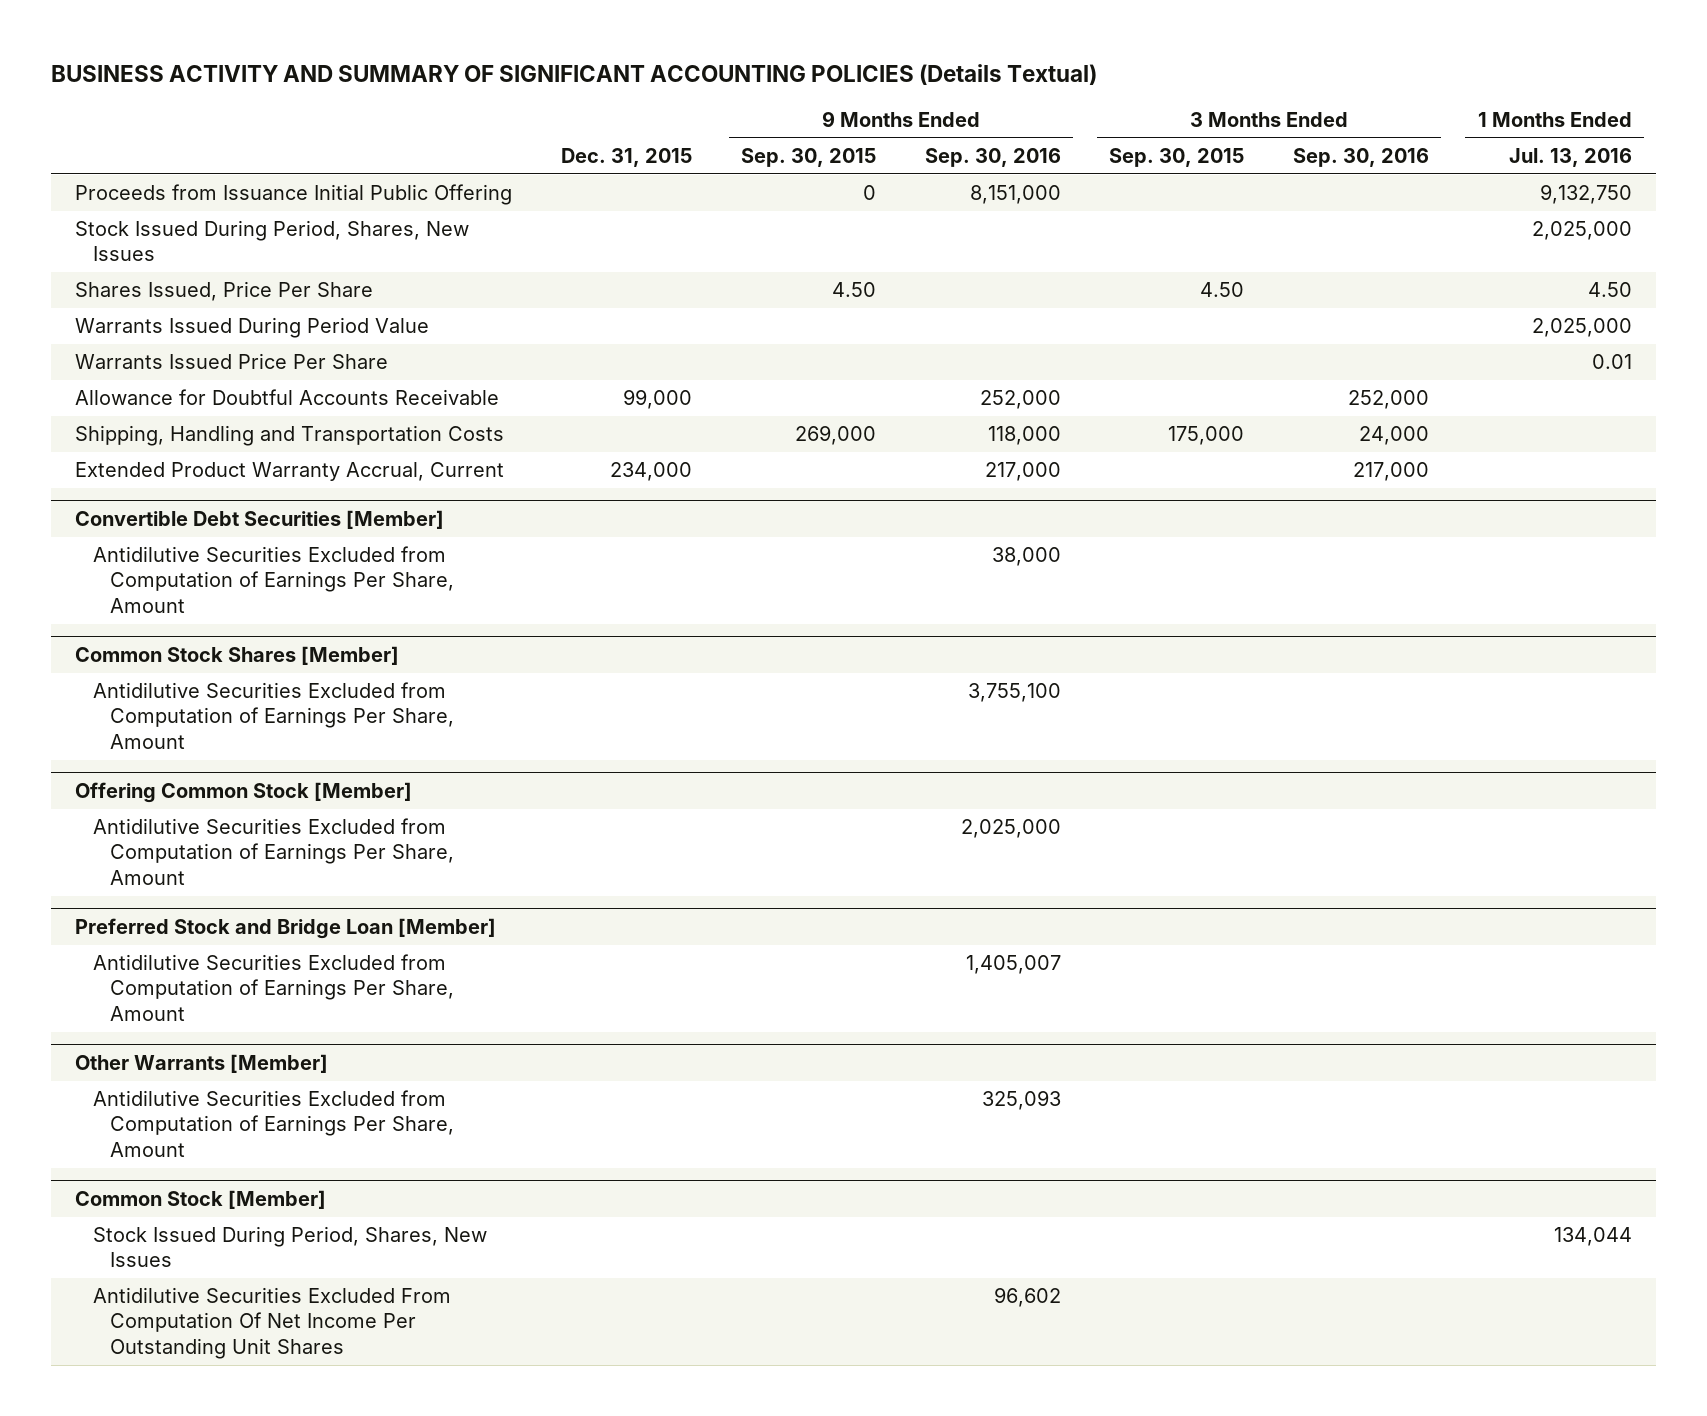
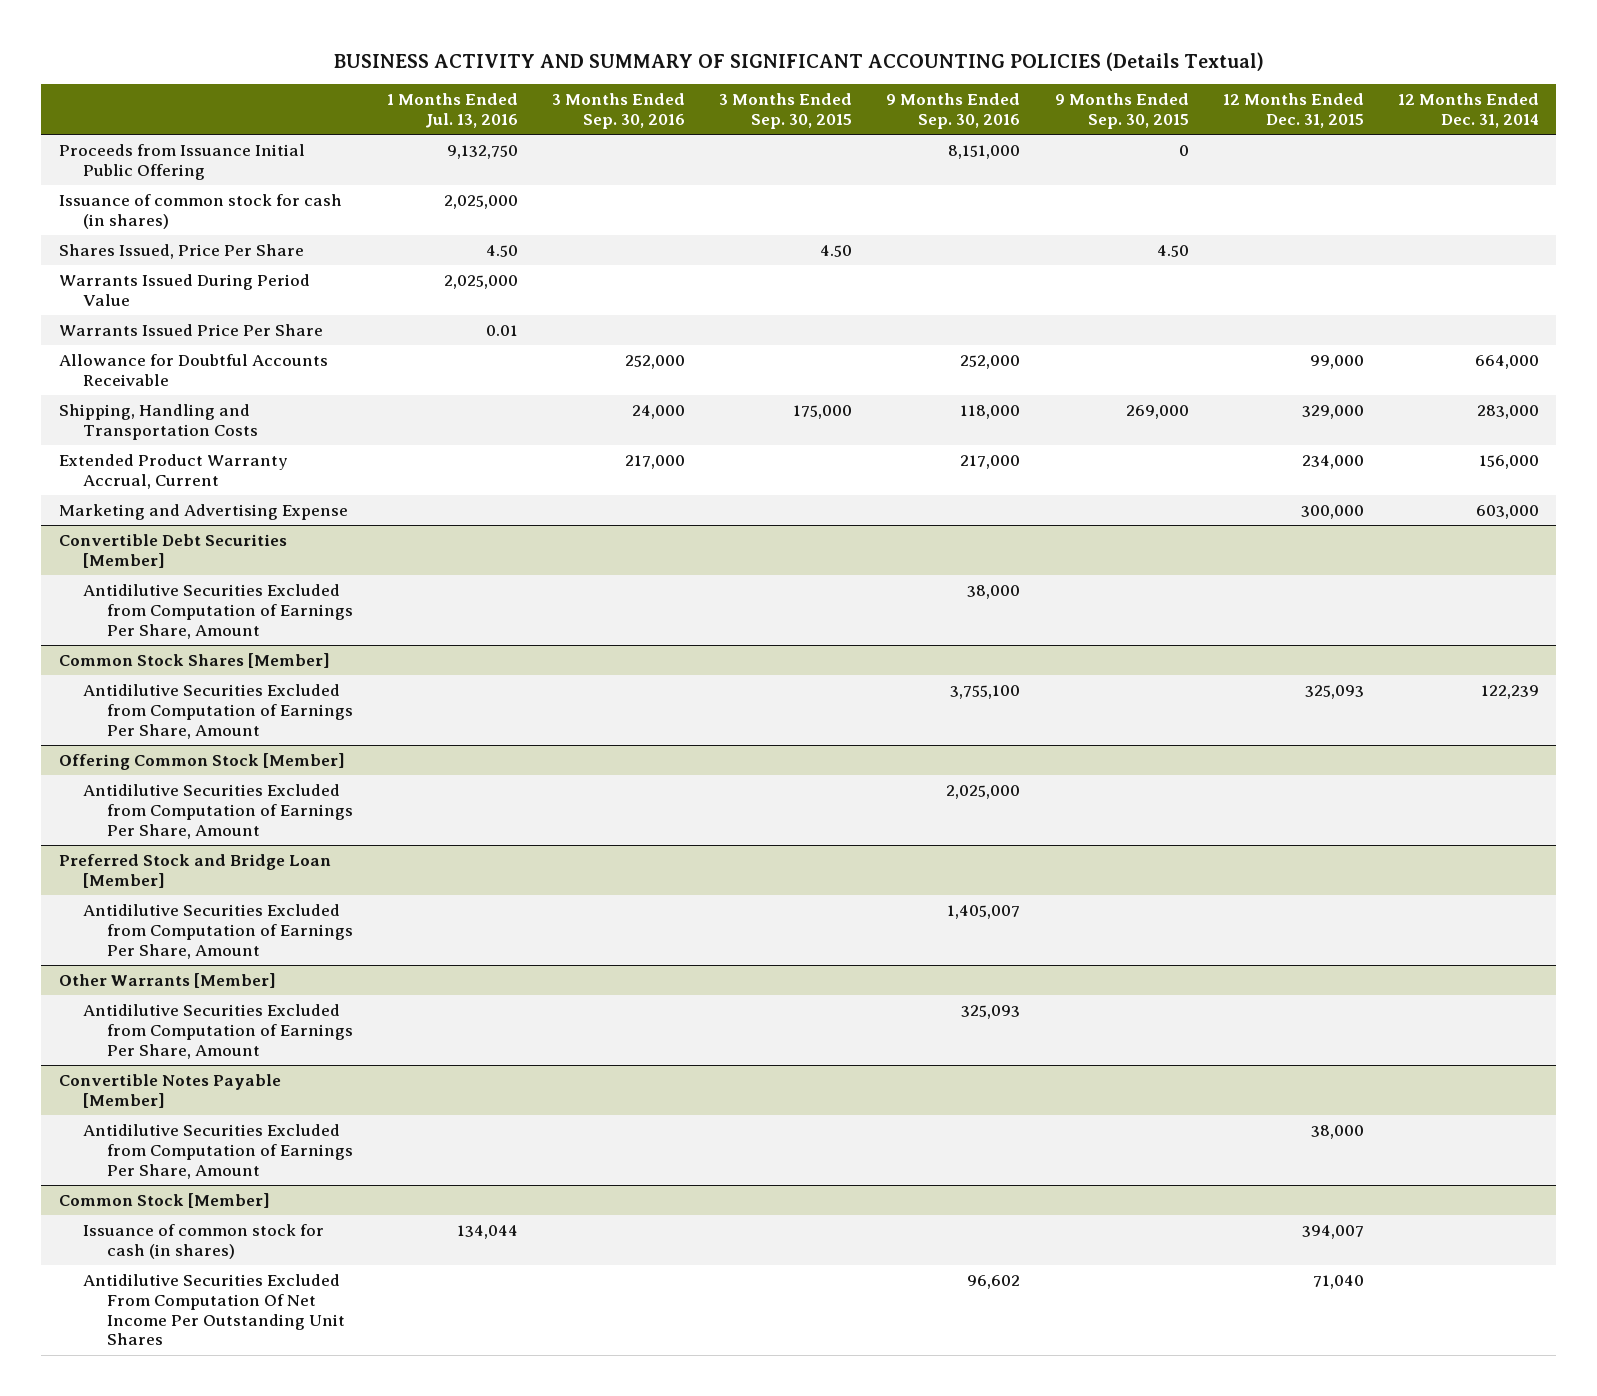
- | Dec. 31, 2015 | 9 Months Ended Sep. 30, 2015 | 9 Months Ended Sep. 30, 2016 | 3 Months Ended Sep. 30, 2015 | 3 Months Ended Sep. 30, 2016 | 1 Months Ended Jul. 13, 2016
+ | 1 Months Ended Jul. 13, 2016 | 3 Months Ended Sep. 30, 2016 | 3 Months Ended Sep. 30, 2015 | 9 Months Ended Sep. 30, 2016 | 9 Months Ended Sep. 30, 2015 | 12 Months Ended Dec. 31, 2015 | 12 Months Ended Dec. 31, 2014
- Stock Issued During Period, Shares, New Issues | | | | | | 2,025,000
+ Issuance of common stock for cash (in shares) | 2,025,000 | | | | | |
+ Marketing and Advertising Expense | | | | | | 300,000 | 603,000
+ Convertible Notes Payable [Member]
+ Antidilutive Securities Excluded from Computation of Earnings Per Share, Amount | | | | | | 38,000 |
@ Common Stock [Member]
- Stock Issued During Period, Shares, New Issues | | | | | | 134,044
+ Issuance of common stock for cash (in shares) | 134,044 | | | | | 394,007 |

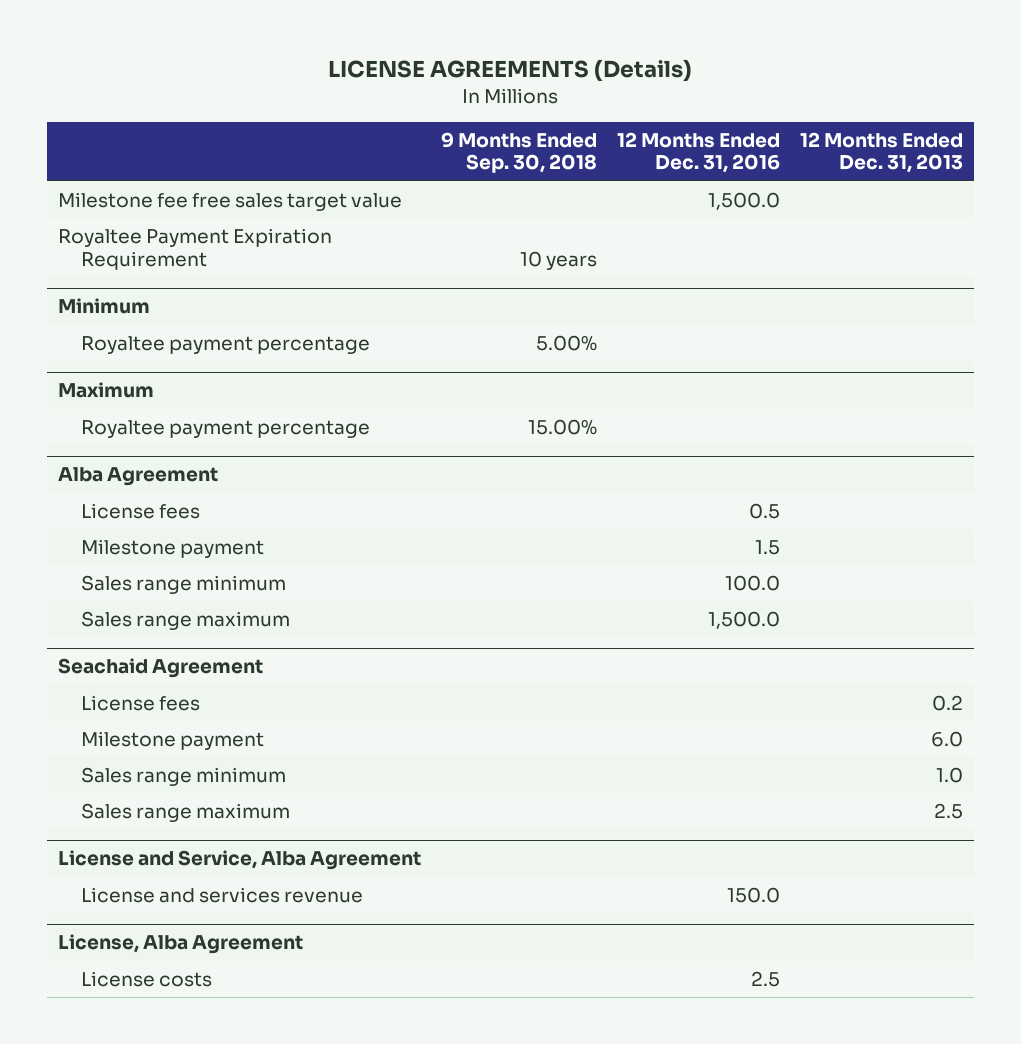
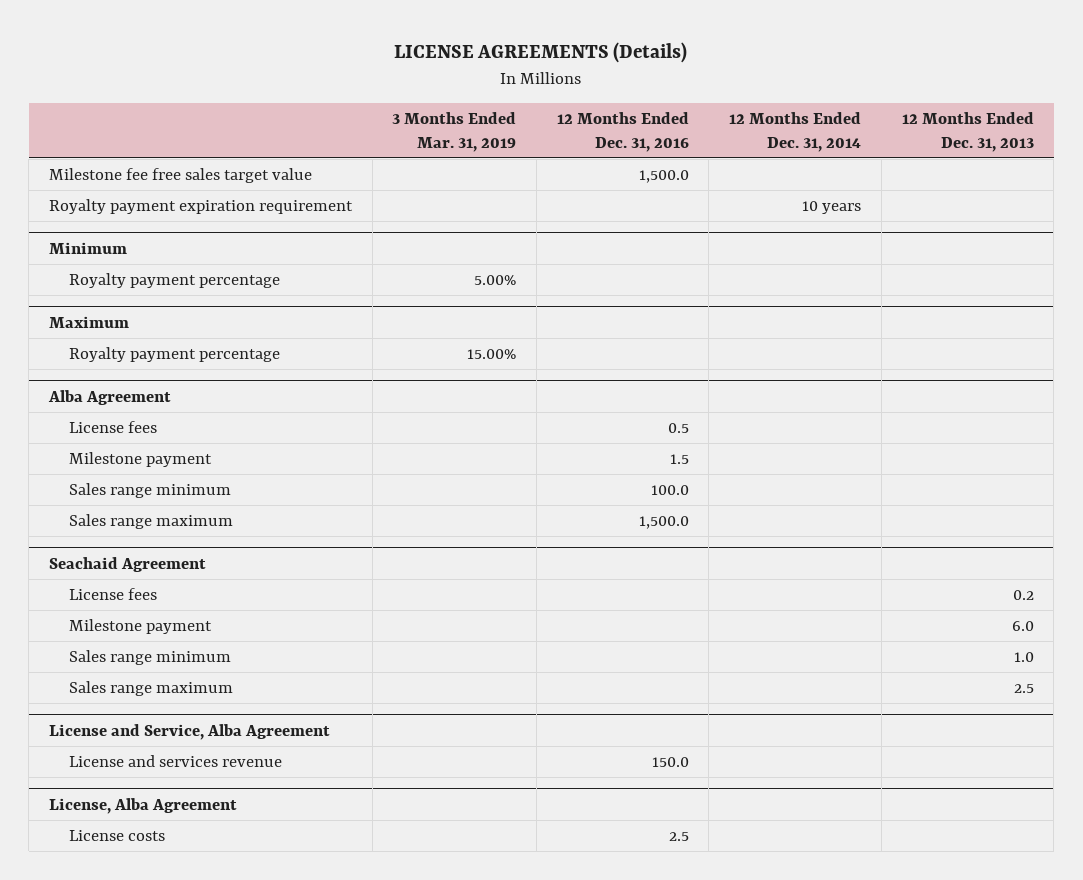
- | 9 Months Ended Sep. 30, 2018 | 12 Months Ended Dec. 31, 2016 | 12 Months Ended Dec. 31, 2013
+ | 3 Months Ended Mar. 31, 2019 | 12 Months Ended Dec. 31, 2016 | 12 Months Ended Dec. 31, 2014 | 12 Months Ended Dec. 31, 2013
- Royaltee Payment Expiration Requirement | 10 years | |
+ Royalty payment expiration requirement | | | 10 years |
@ Minimum
- Royaltee payment percentage | 5.00% | |
+ Royalty payment percentage | 5.00% | | |
@ Maximum
- Royaltee payment percentage | 15.00% | |
+ Royalty payment percentage | 15.00% | | |

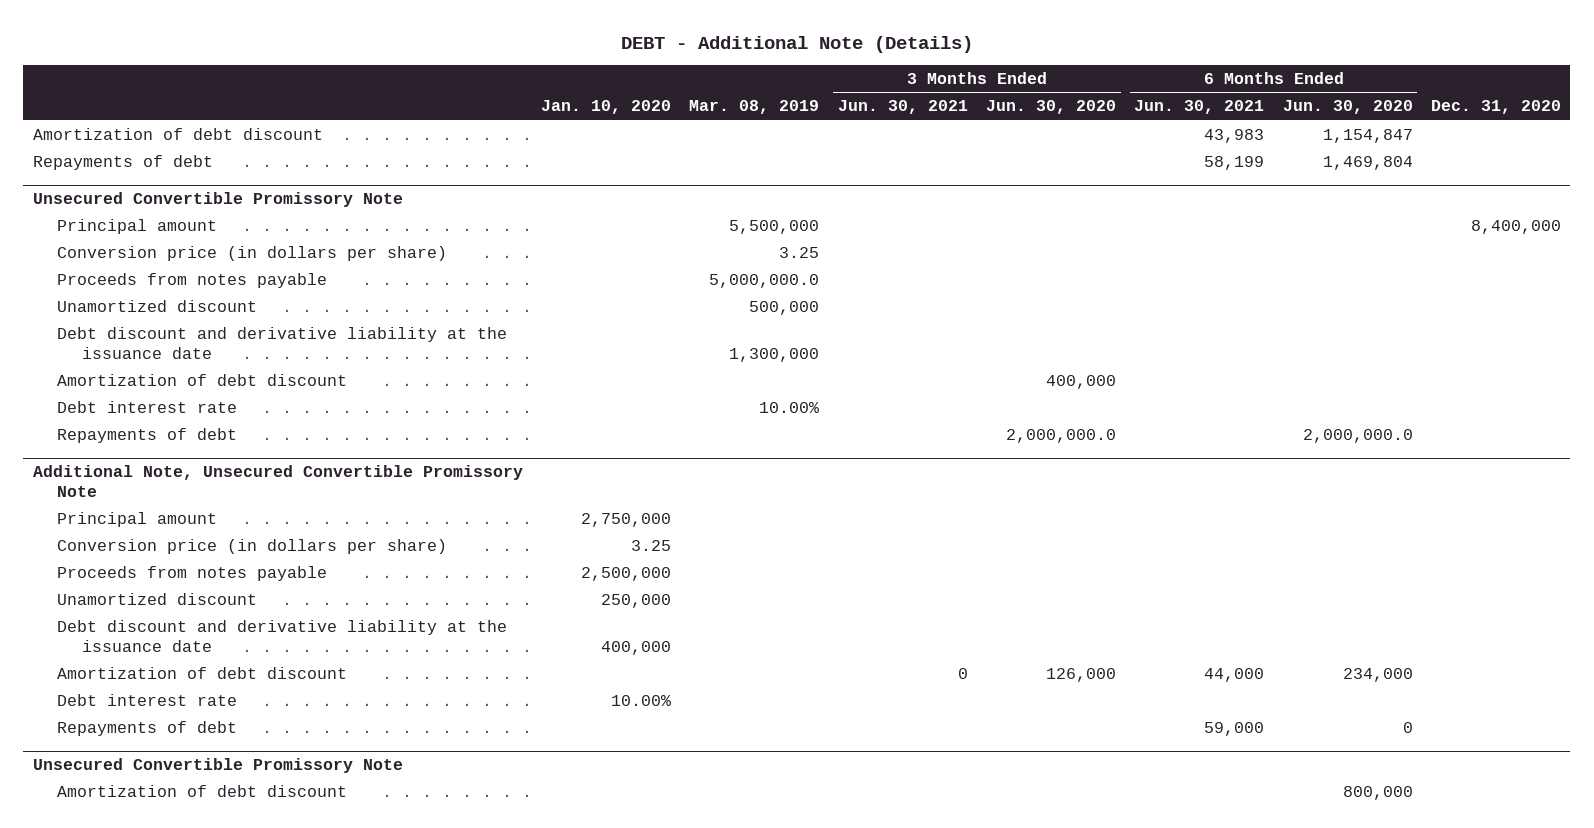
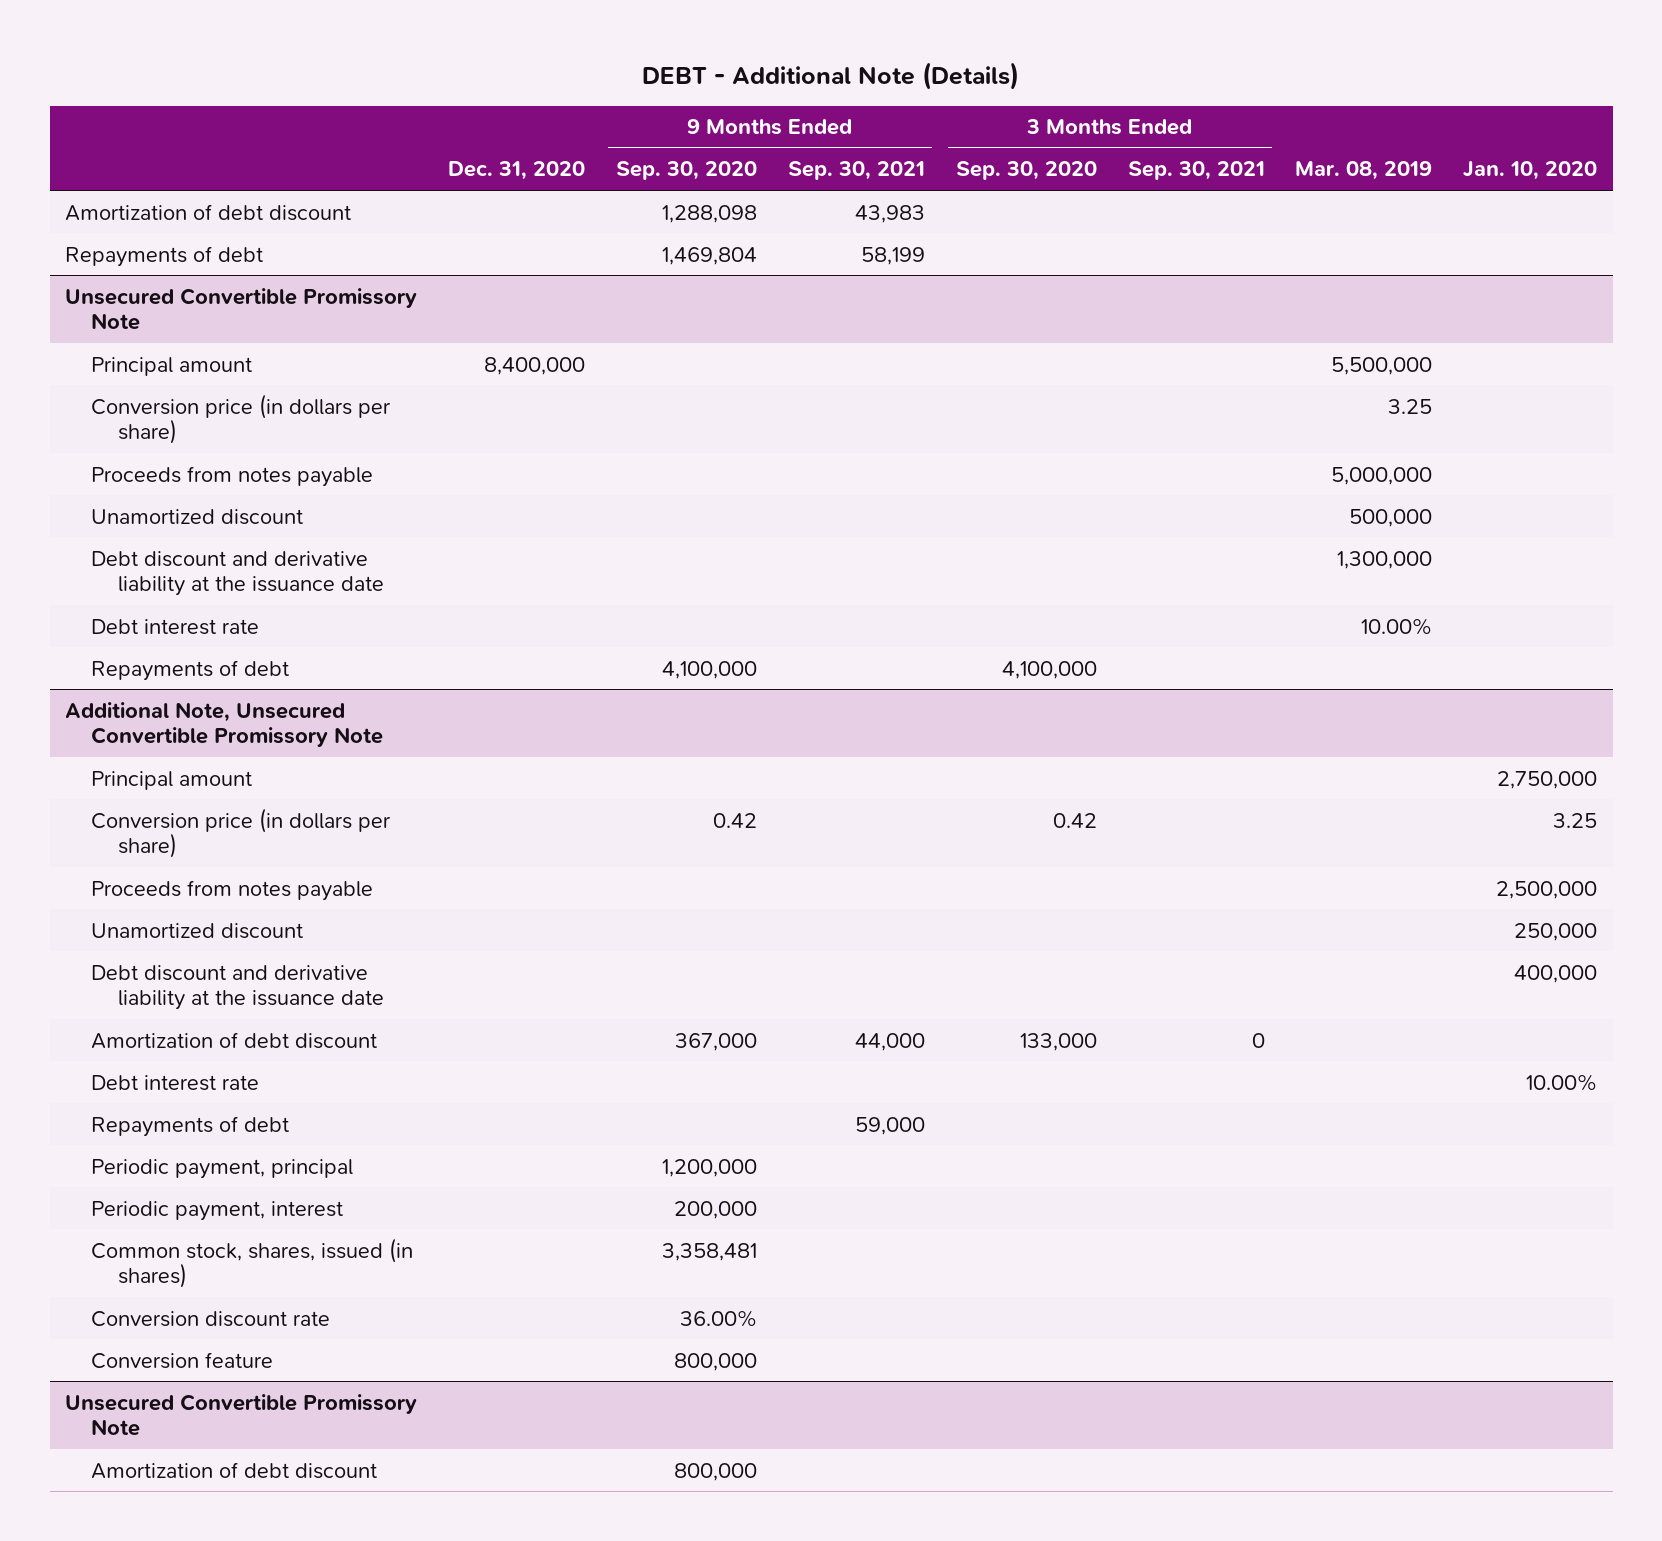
- | Jan. 10, 2020 | Mar. 08, 2019 | 3 Months Ended Jun. 30, 2021 | 3 Months Ended Jun. 30, 2020 | 6 Months Ended Jun. 30, 2021 | 6 Months Ended Jun. 30, 2020 | Dec. 31, 2020
+ | Dec. 31, 2020 | 9 Months Ended Sep. 30, 2020 | 9 Months Ended Sep. 30, 2021 | 3 Months Ended Sep. 30, 2020 | 3 Months Ended Sep. 30, 2021 | Mar. 08, 2019 | Jan. 10, 2020
@ Unsecured Convertible Promissory Note
- Proceeds from notes payable | | 5,000,000.0 | | | | |
+ Proceeds from notes payable | | | | | | 5,000,000 |
- Amortization of debt discount | | | | 400,000 | | |
@ Additional Note, Unsecured Convertible Promissory Note
+ Periodic payment, principal | | 1,200,000 | | | | |
+ Periodic payment, interest | | 200,000 | | | | |
+ Common stock, shares, issued (in shares) | | 3,358,481 | | | | |
+ Conversion discount rate | | 36.00% | | | | |
+ Conversion feature | | 800,000 | | | | |

